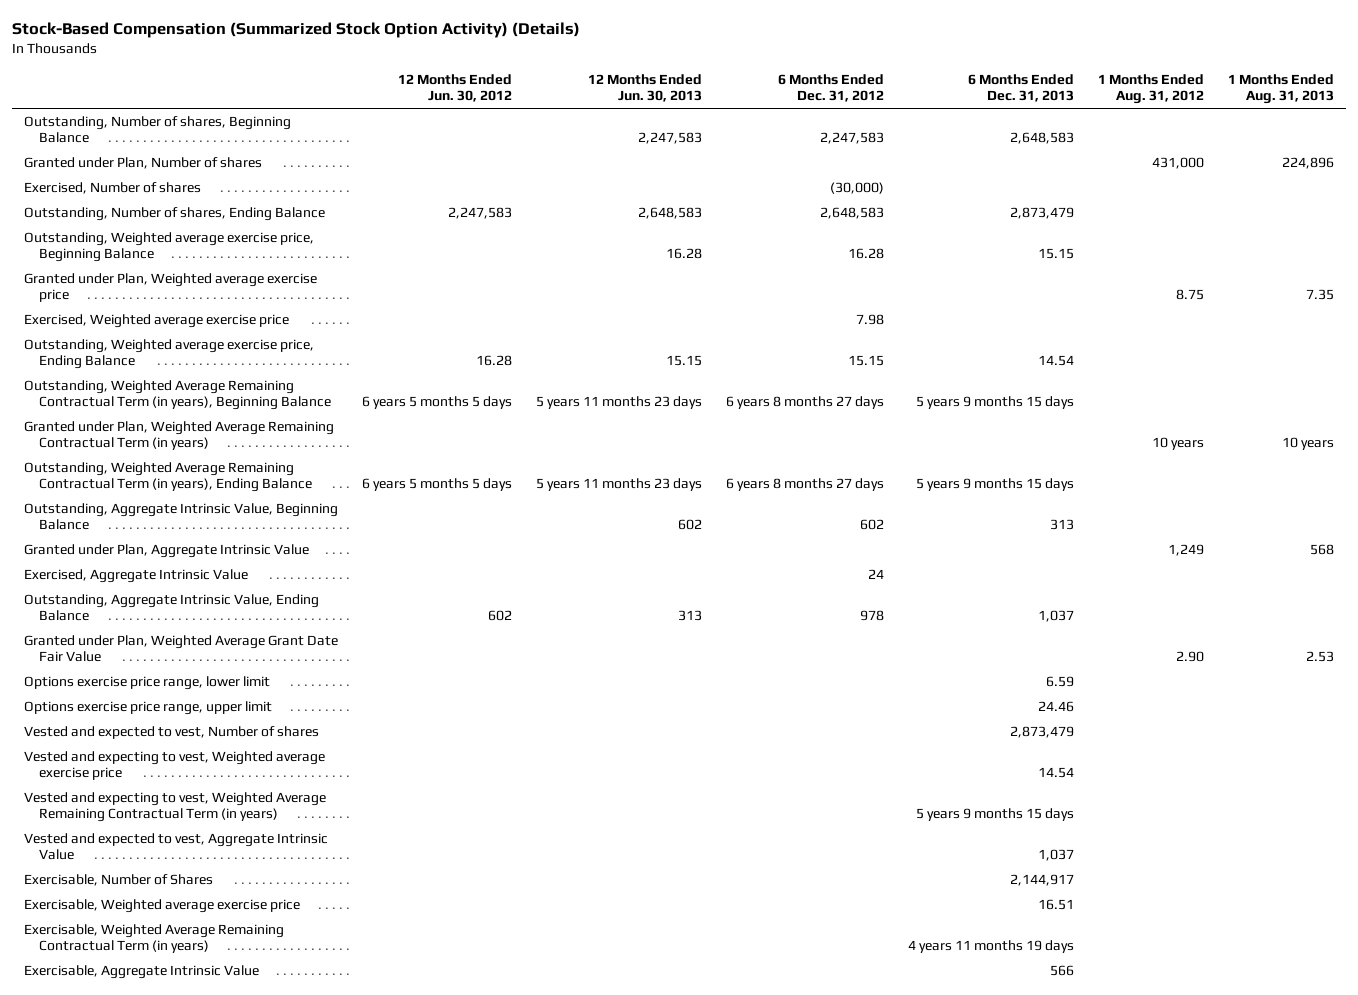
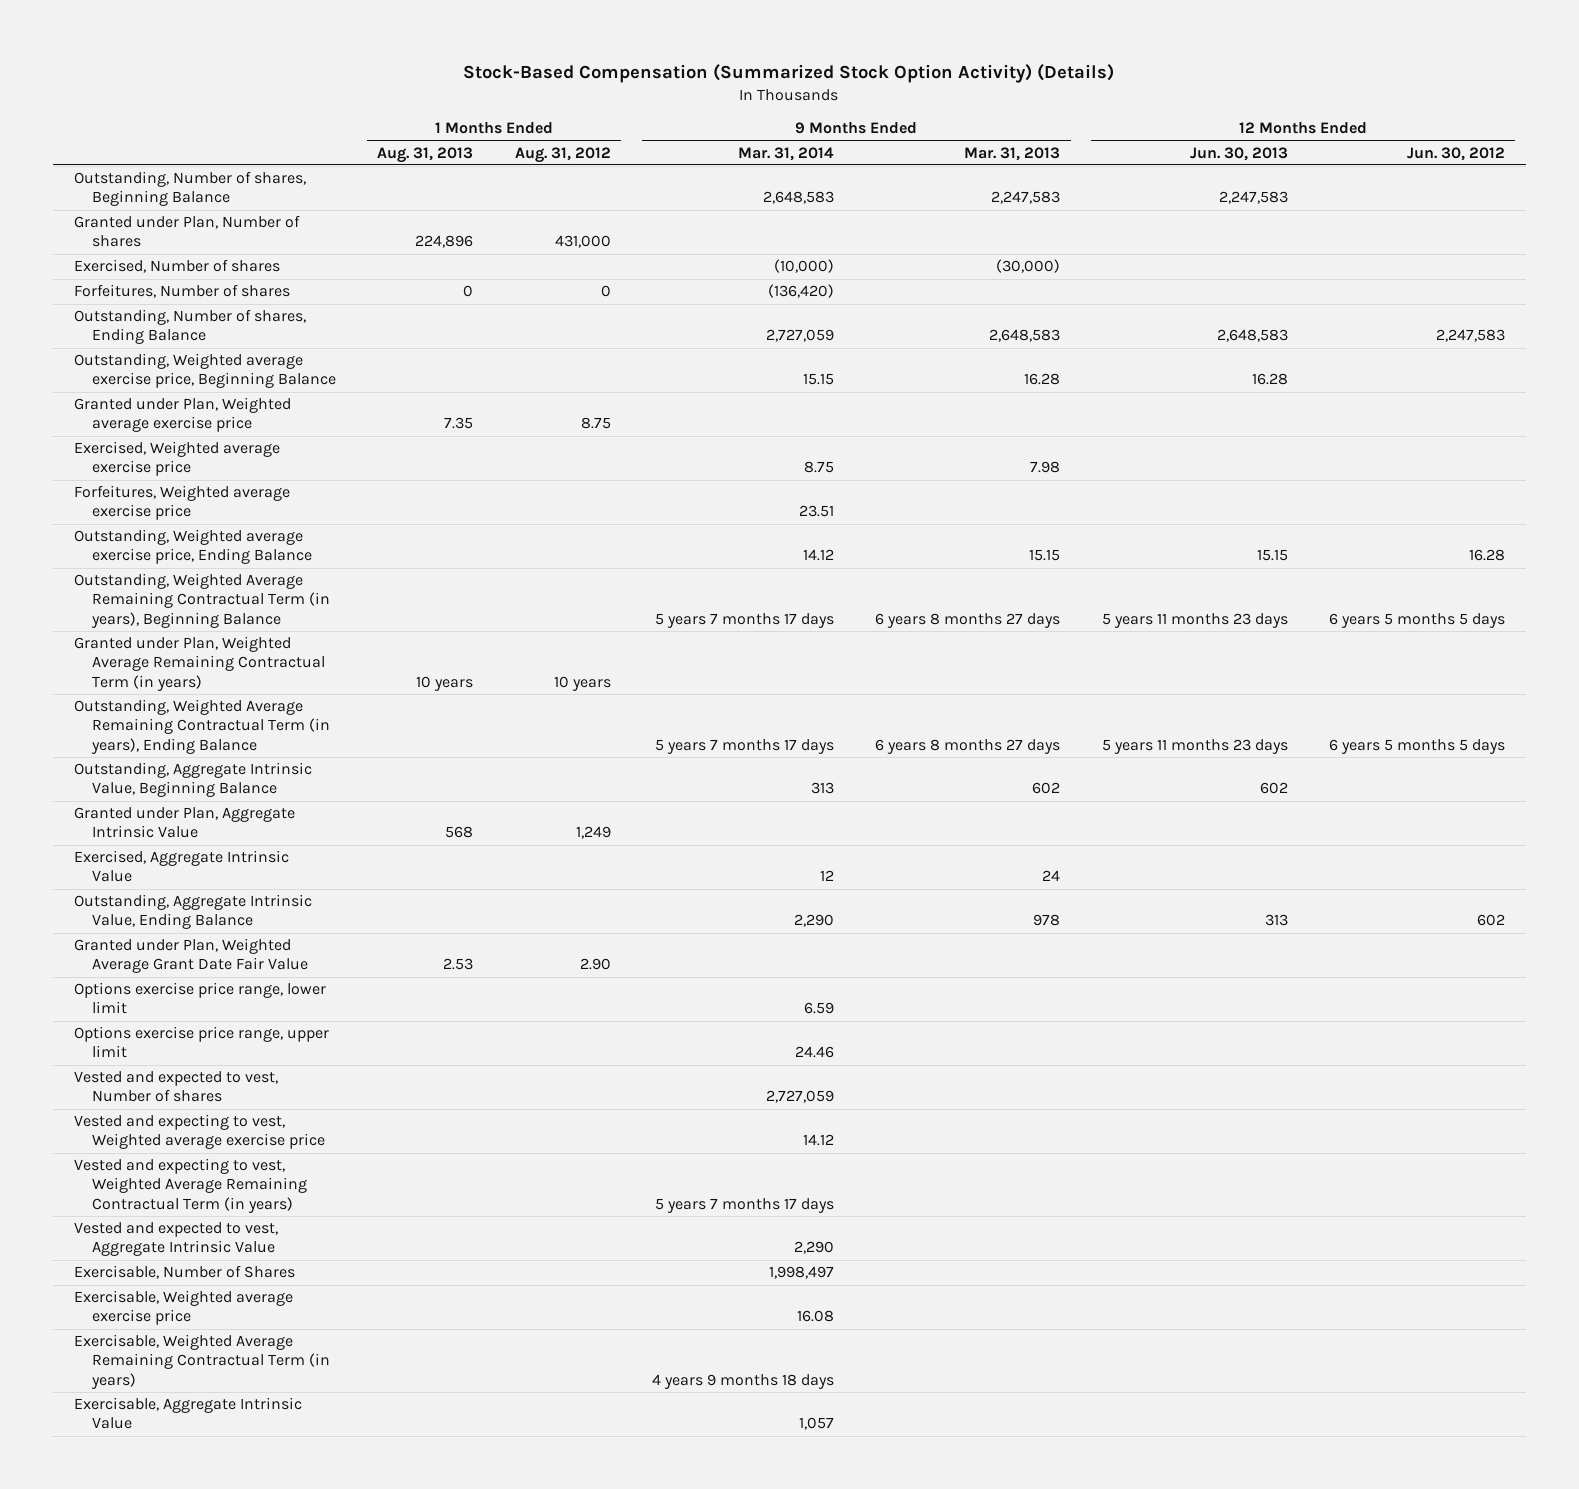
- | 12 Months Ended Jun. 30, 2012 | 12 Months Ended Jun. 30, 2013 | 6 Months Ended Dec. 31, 2012 | 6 Months Ended Dec. 31, 2013 | 1 Months Ended Aug. 31, 2012 | 1 Months Ended Aug. 31, 2013
+ | 1 Months Ended Aug. 31, 2013 | 1 Months Ended Aug. 31, 2012 | 9 Months Ended Mar. 31, 2014 | 9 Months Ended Mar. 31, 2013 | 12 Months Ended Jun. 30, 2013 | 12 Months Ended Jun. 30, 2012
+ Forfeitures, Number of shares | 0 | 0 | (136,420) | | |
+ Forfeitures, Weighted average exercise price | | | 23.51 | | |

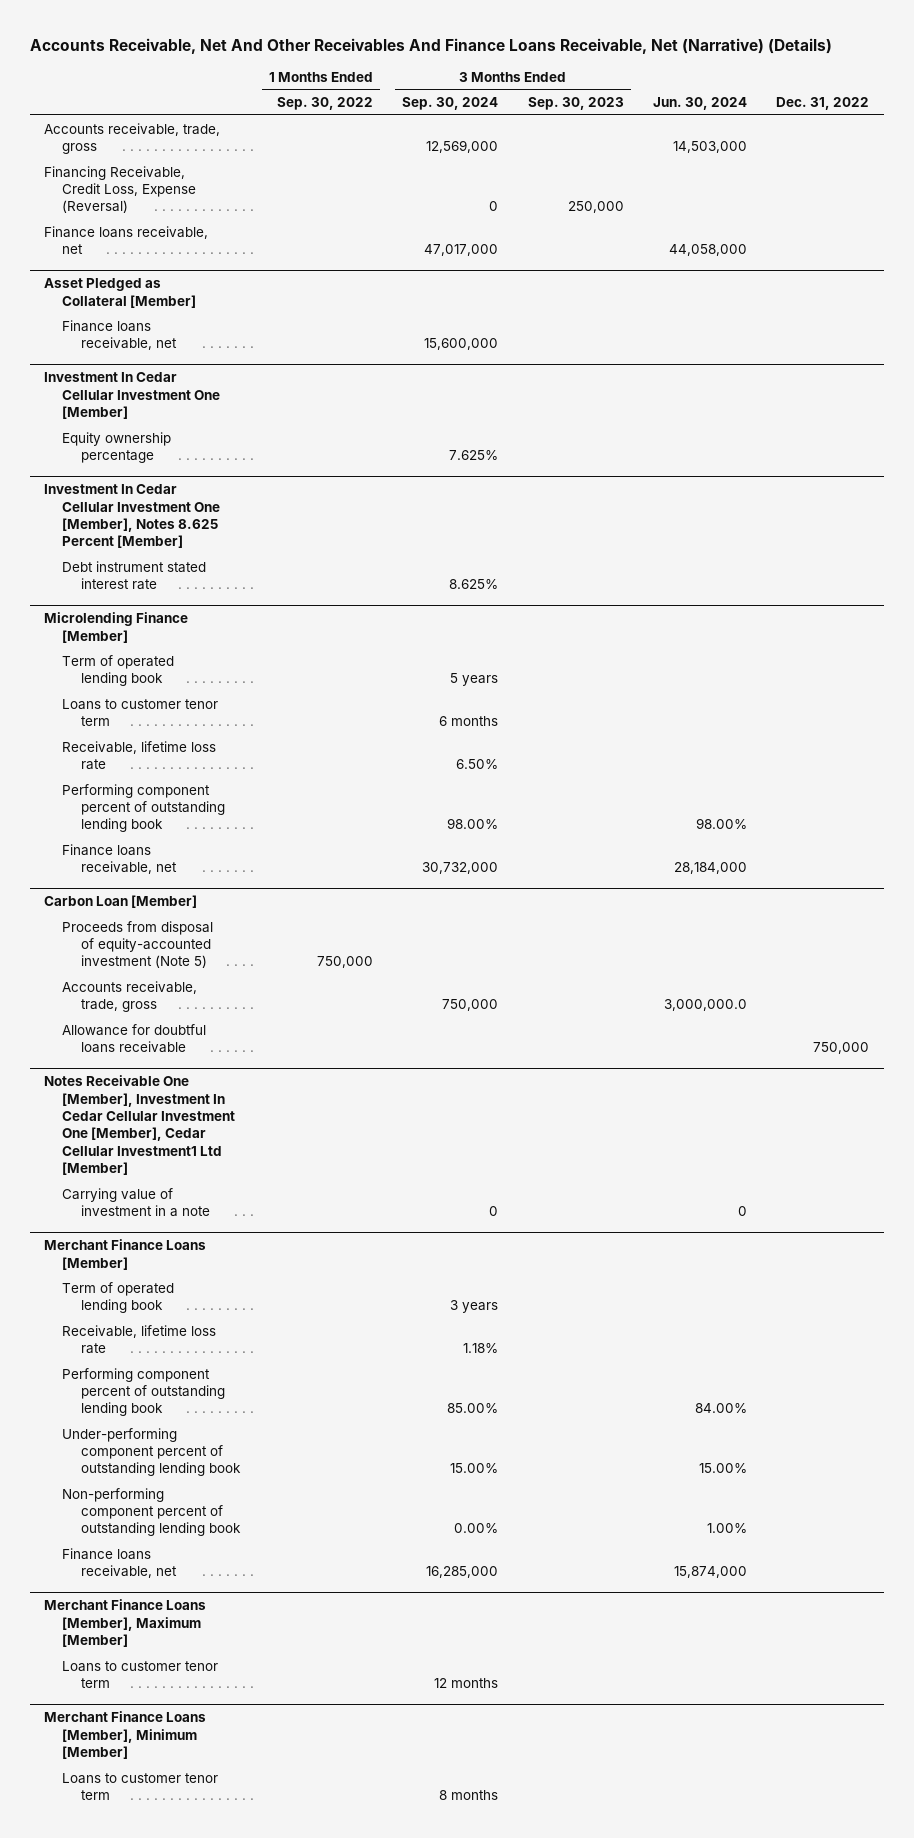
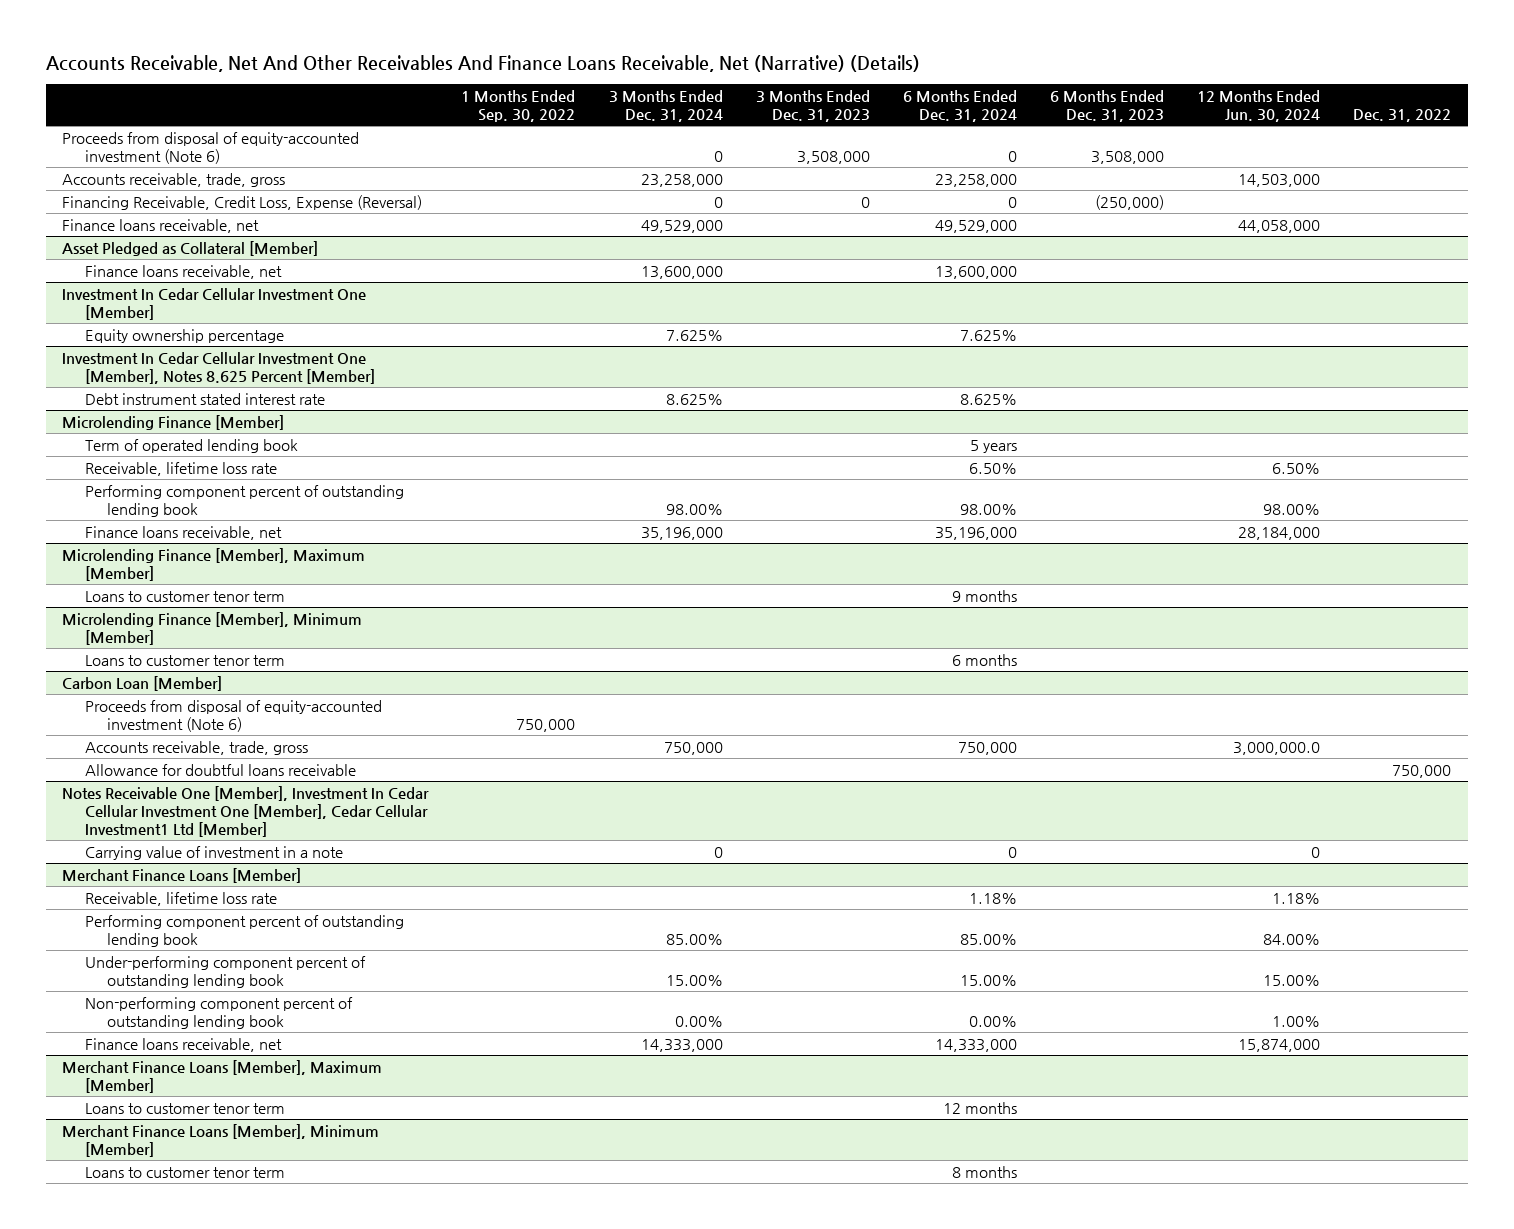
- | 1 Months Ended Sep. 30, 2022 | 3 Months Ended Sep. 30, 2024 | 3 Months Ended Sep. 30, 2023 | Jun. 30, 2024 | Dec. 31, 2022
+ | 1 Months Ended Sep. 30, 2022 | 3 Months Ended Dec. 31, 2024 | 3 Months Ended Dec. 31, 2023 | 6 Months Ended Dec. 31, 2024 | 6 Months Ended Dec. 31, 2023 | 12 Months Ended Jun. 30, 2024 | Dec. 31, 2022
+ Proceeds from disposal of equity-accounted investment (Note 6) | | 0 | 3,508,000 | 0 | 3,508,000 | |
@ Microlending Finance [Member]
- Loans to customer tenor term | | 6 months | | |
+ Microlending Finance [Member], Maximum [Member]
+ Loans to customer tenor term | | | | 9 months | | |
+ Microlending Finance [Member], Minimum [Member]
+ Loans to customer tenor term | | | | 6 months | | |
@ Carbon Loan [Member]
- Proceeds from disposal of equity-accounted investment (Note 5) | 750,000 | | | |
+ Proceeds from disposal of equity-accounted investment (Note 6) | 750,000 | | | | | |
@ Merchant Finance Loans [Member]
- Term of operated lending book | | 3 years | | |

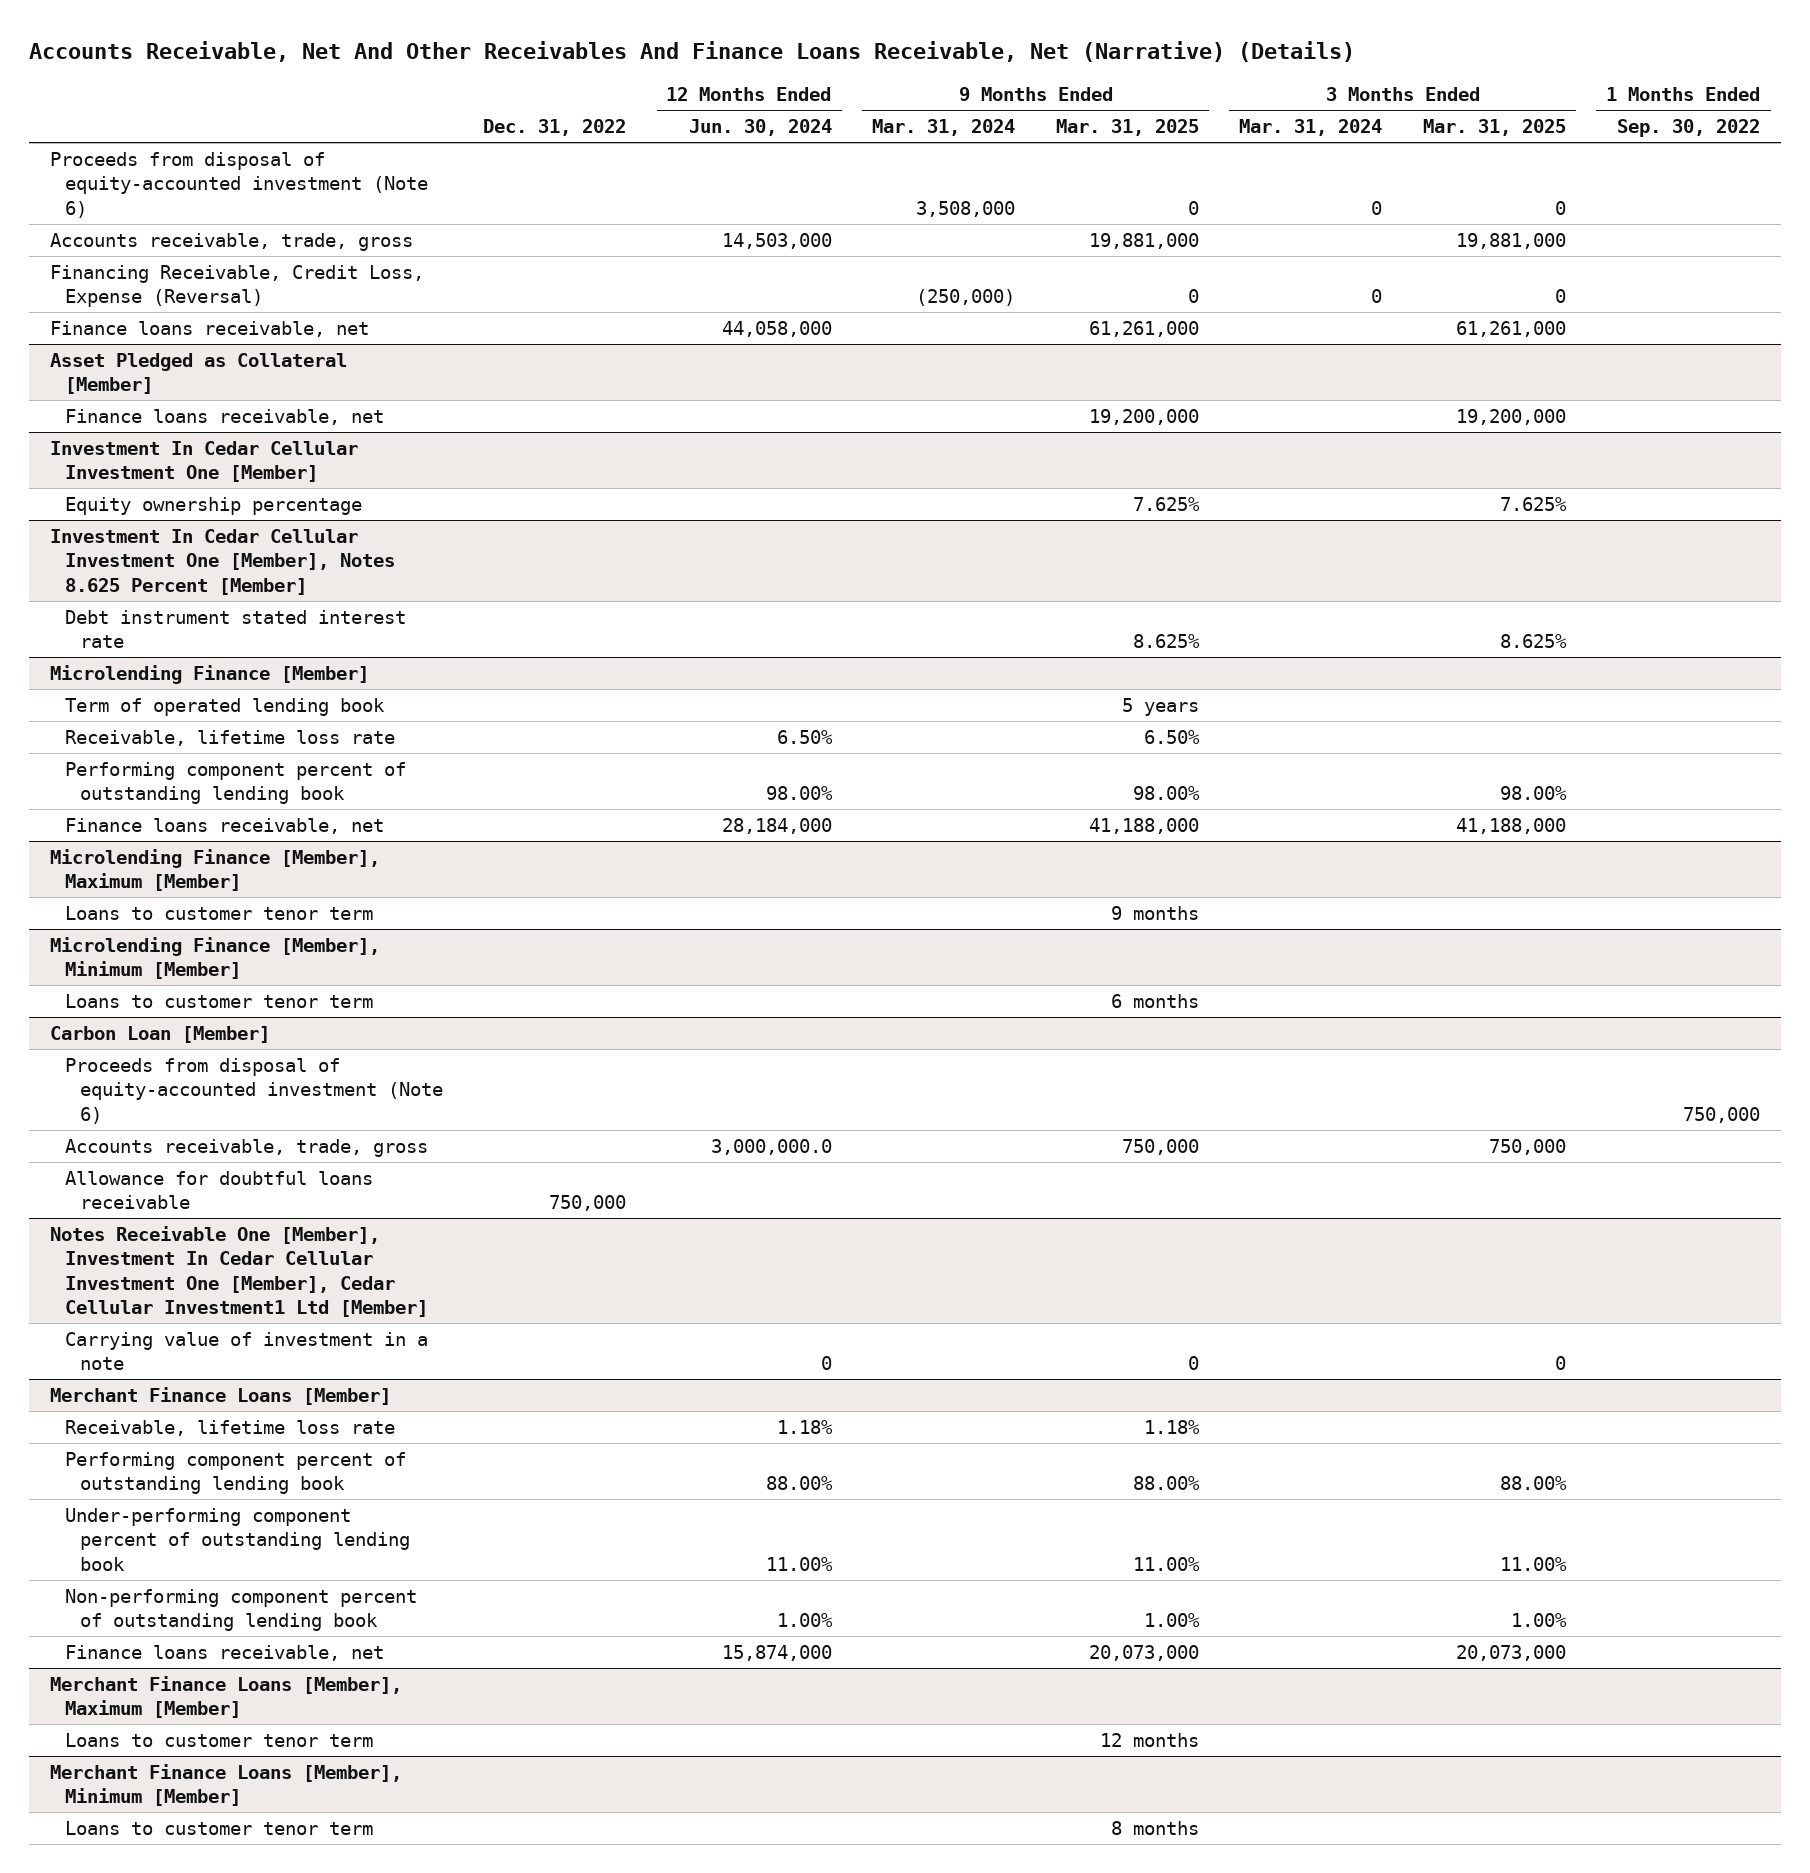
- | 1 Months Ended Sep. 30, 2022 | 3 Months Ended Dec. 31, 2024 | 3 Months Ended Dec. 31, 2023 | 6 Months Ended Dec. 31, 2024 | 6 Months Ended Dec. 31, 2023 | 12 Months Ended Jun. 30, 2024 | Dec. 31, 2022
+ | Dec. 31, 2022 | 12 Months Ended Jun. 30, 2024 | 9 Months Ended Mar. 31, 2024 | 9 Months Ended Mar. 31, 2025 | 3 Months Ended Mar. 31, 2024 | 3 Months Ended Mar. 31, 2025 | 1 Months Ended Sep. 30, 2022
@ Merchant Finance Loans [Member]
- Performing component percent of outstanding lending book | | 85.00% | | 85.00% | | 84.00% |
- Under-performing component percent of outstanding lending book | | 15.00% | | 15.00% | | 15.00% |
+ Performing component percent of outstanding lending book | | 88.00% | | 88.00% | | 88.00% |
+ Under-performing component percent of outstanding lending book | | 11.00% | | 11.00% | | 11.00% |

